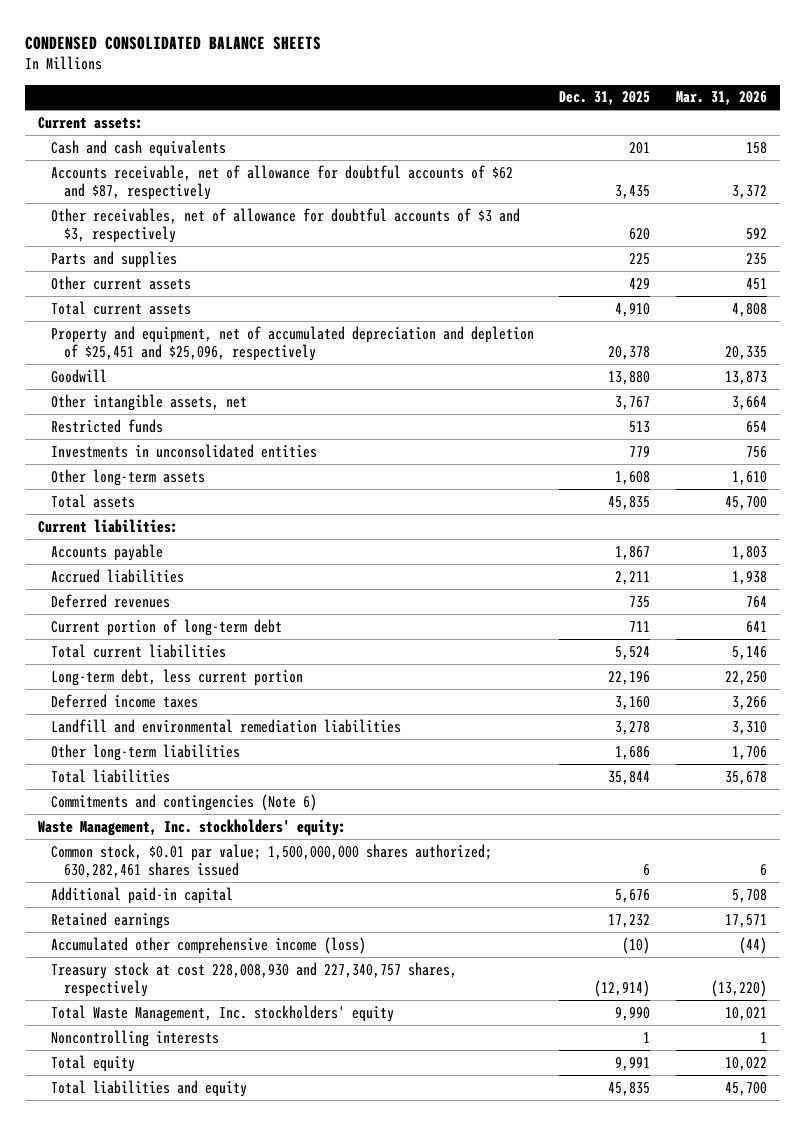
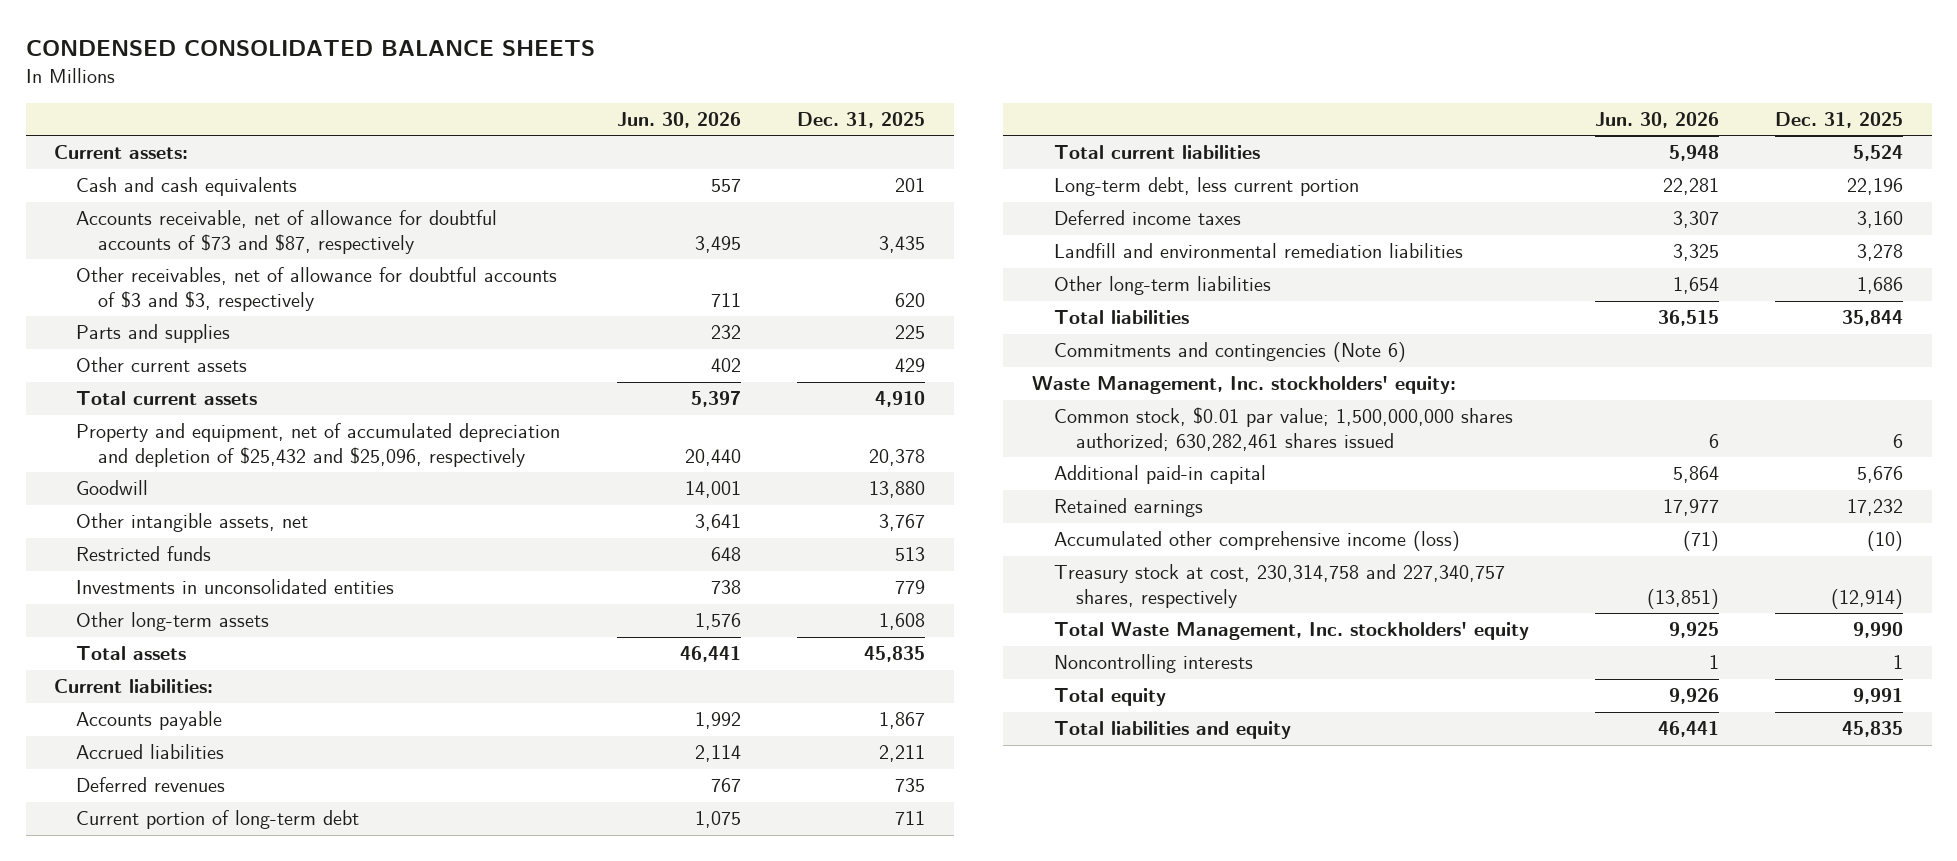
- | Dec. 31, 2025 | Mar. 31, 2026
+ | Jun. 30, 2026 | Dec. 31, 2025
- Accounts receivable, net of allowance for doubtful accounts of $62 and $87, respectively | 3,435 | 3,372
+ Accounts receivable, net of allowance for doubtful accounts of $73 and $87, respectively | 3,495 | 3,435
- Property and equipment, net of accumulated depreciation and depletion of $25,451 and $25,096, respectively | 20,378 | 20,335
+ Property and equipment, net of accumulated depreciation and depletion of $25,432 and $25,096, respectively | 20,440 | 20,378
- Treasury stock at cost 228,008,930 and 227,340,757 shares, respectively | (12,914) | (13,220)
+ Treasury stock at cost, 230,314,758 and 227,340,757 shares, respectively | (13,851) | (12,914)

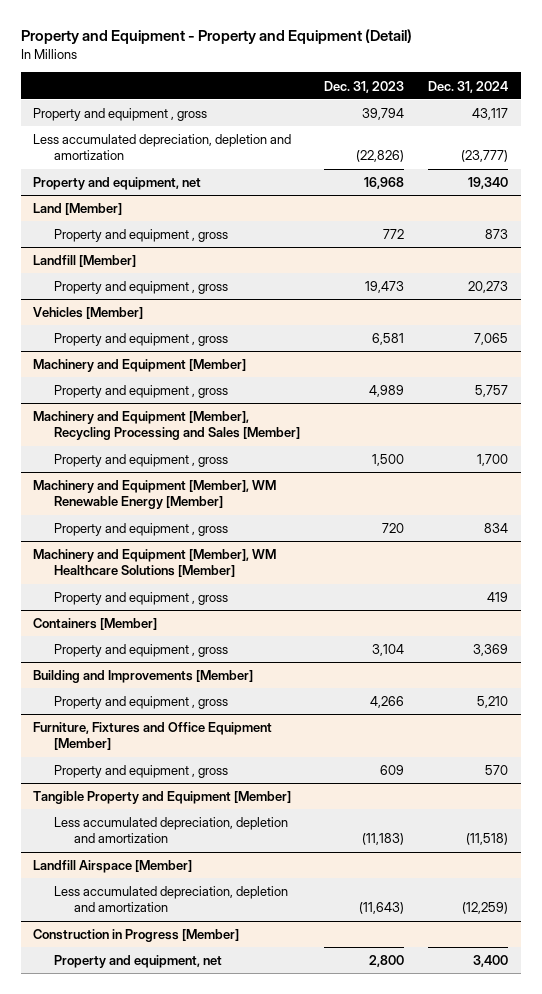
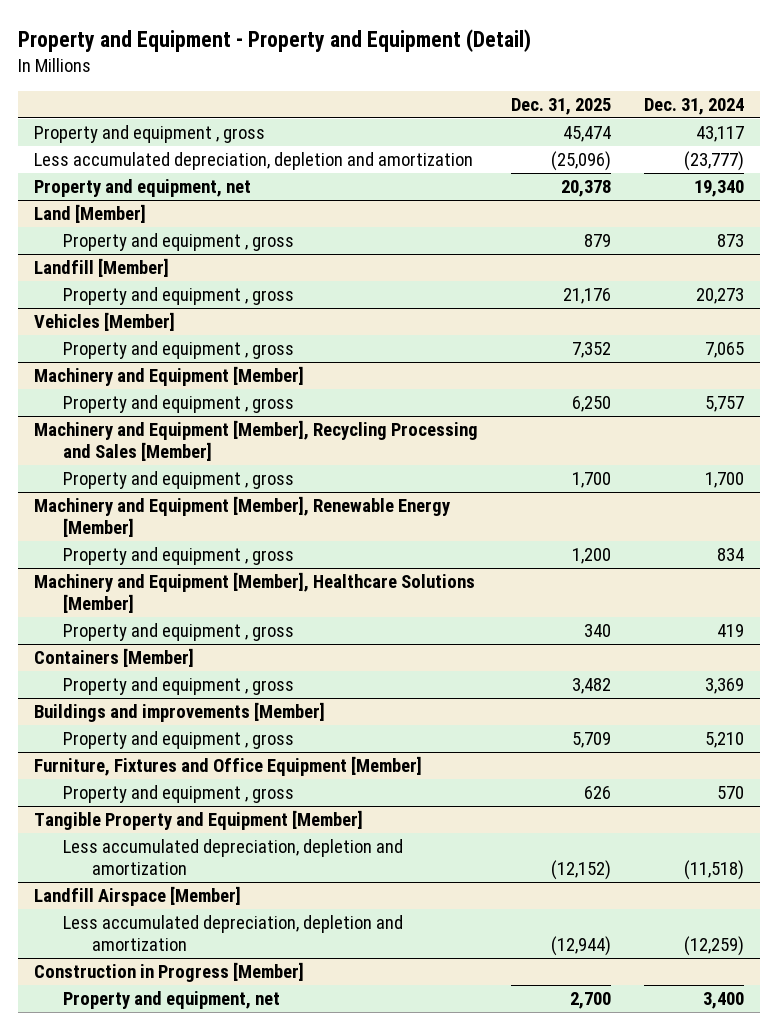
- | Dec. 31, 2023 | Dec. 31, 2024
+ | Dec. 31, 2025 | Dec. 31, 2024
- Machinery and Equipment [Member], WM Renewable Energy [Member]
+ Machinery and Equipment [Member], Renewable Energy [Member]
- Machinery and Equipment [Member], WM Healthcare Solutions [Member]
+ Machinery and Equipment [Member], Healthcare Solutions [Member]
- Building and Improvements [Member]
+ Buildings and improvements [Member]

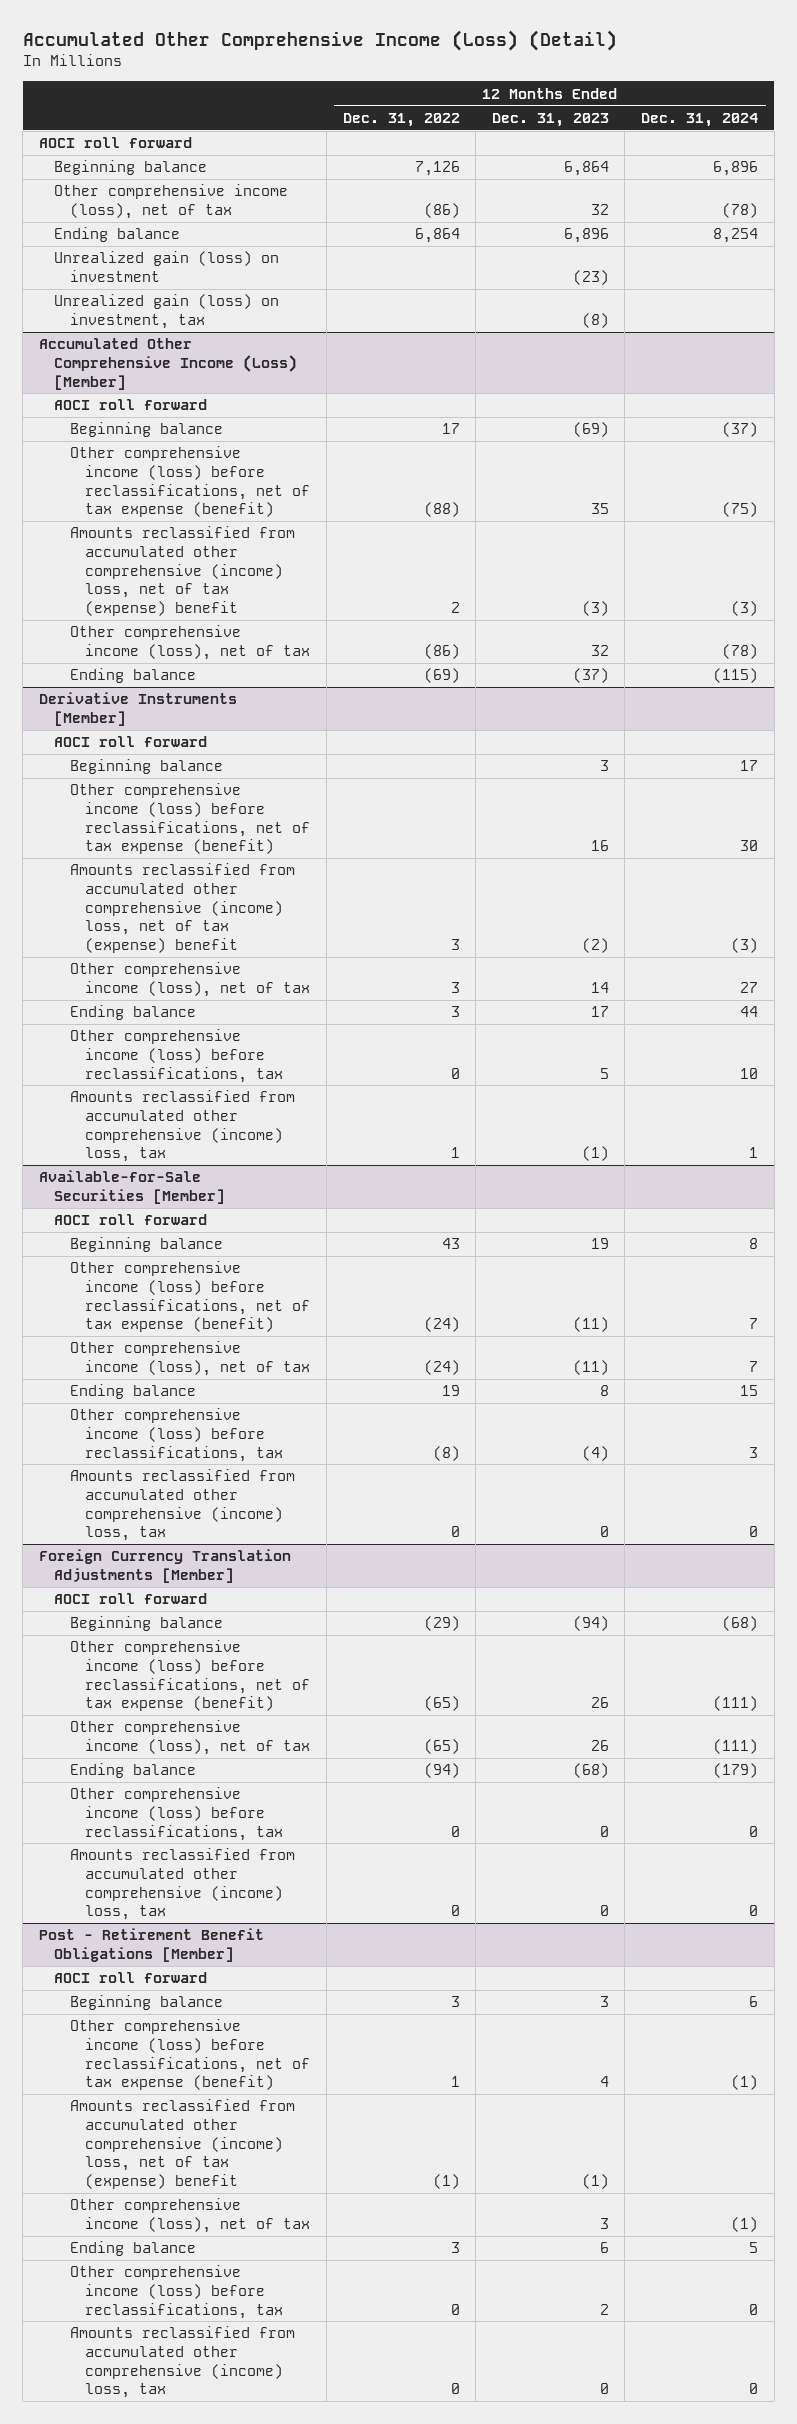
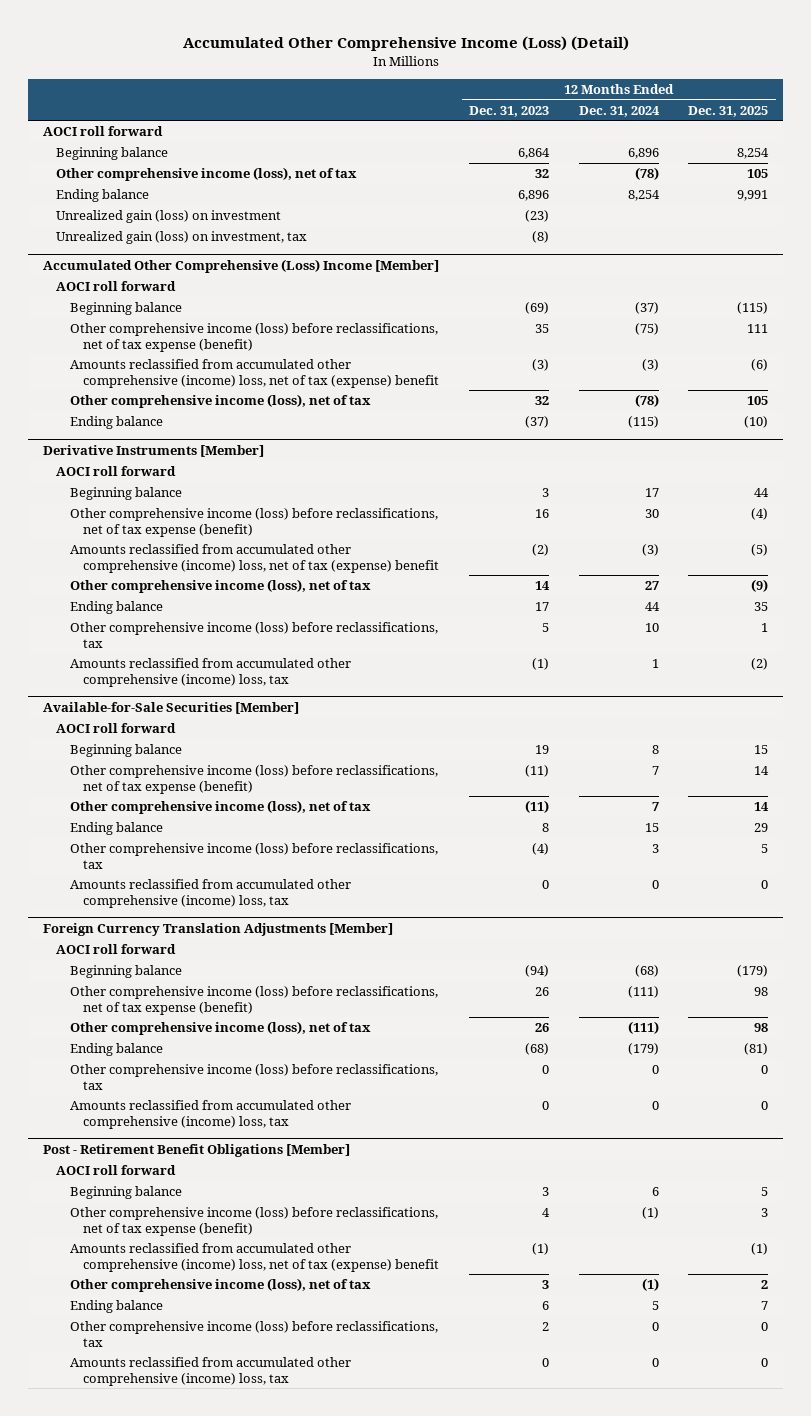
- | 12 Months Ended Dec. 31, 2022 | 12 Months Ended Dec. 31, 2023 | 12 Months Ended Dec. 31, 2024
+ | 12 Months Ended Dec. 31, 2023 | 12 Months Ended Dec. 31, 2024 | 12 Months Ended Dec. 31, 2025
- Accumulated Other Comprehensive Income (Loss) [Member]
+ Accumulated Other Comprehensive (Loss) Income [Member]

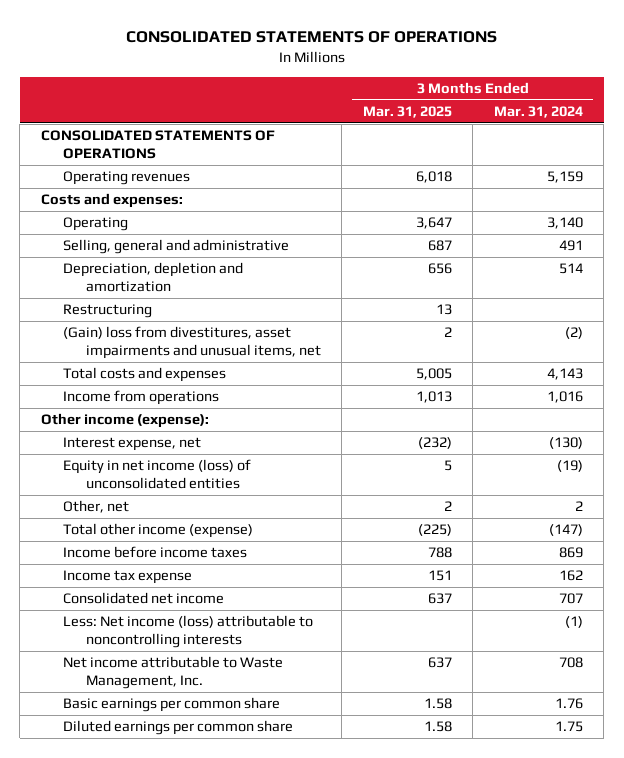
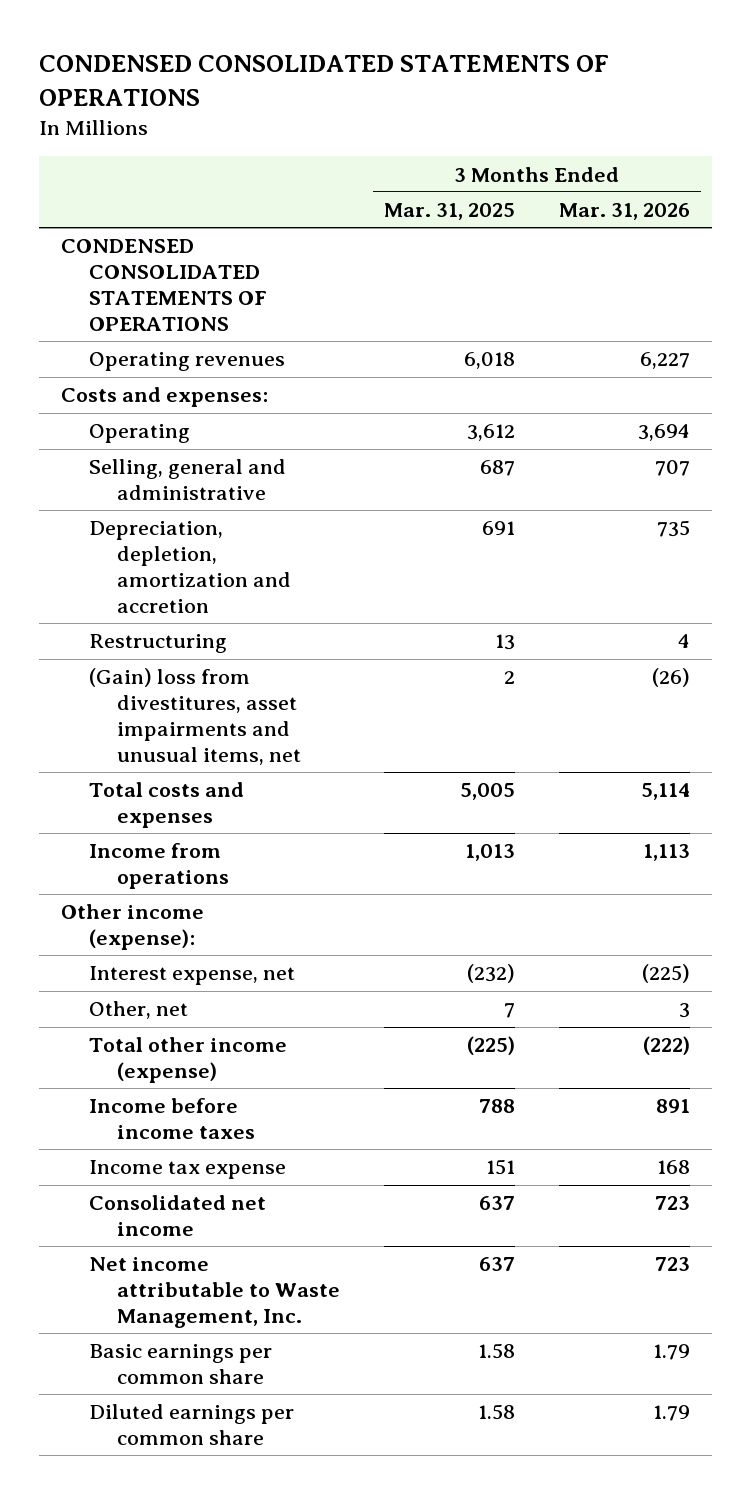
- CONSOLIDATED STATEMENTS OF OPERATIONS
+ CONDENSED CONSOLIDATED STATEMENTS OF OPERATIONS
- | 3 Months Ended Mar. 31, 2025 | 3 Months Ended Mar. 31, 2024
+ | 3 Months Ended Mar. 31, 2025 | 3 Months Ended Mar. 31, 2026
- CONSOLIDATED STATEMENTS OF OPERATIONS
+ CONDENSED CONSOLIDATED STATEMENTS OF OPERATIONS
- Operating | 3,647 | 3,140
+ Operating | 3,612 | 3,694
- Depreciation, depletion and amortization | 656 | 514
+ Depreciation, depletion, amortization and accretion | 691 | 735
- Equity in net income (loss) of unconsolidated entities | 5 | (19)
- Other, net | 2 | 2
+ Other, net | 7 | 3
- Less: Net income (loss) attributable to noncontrolling interests | | (1)

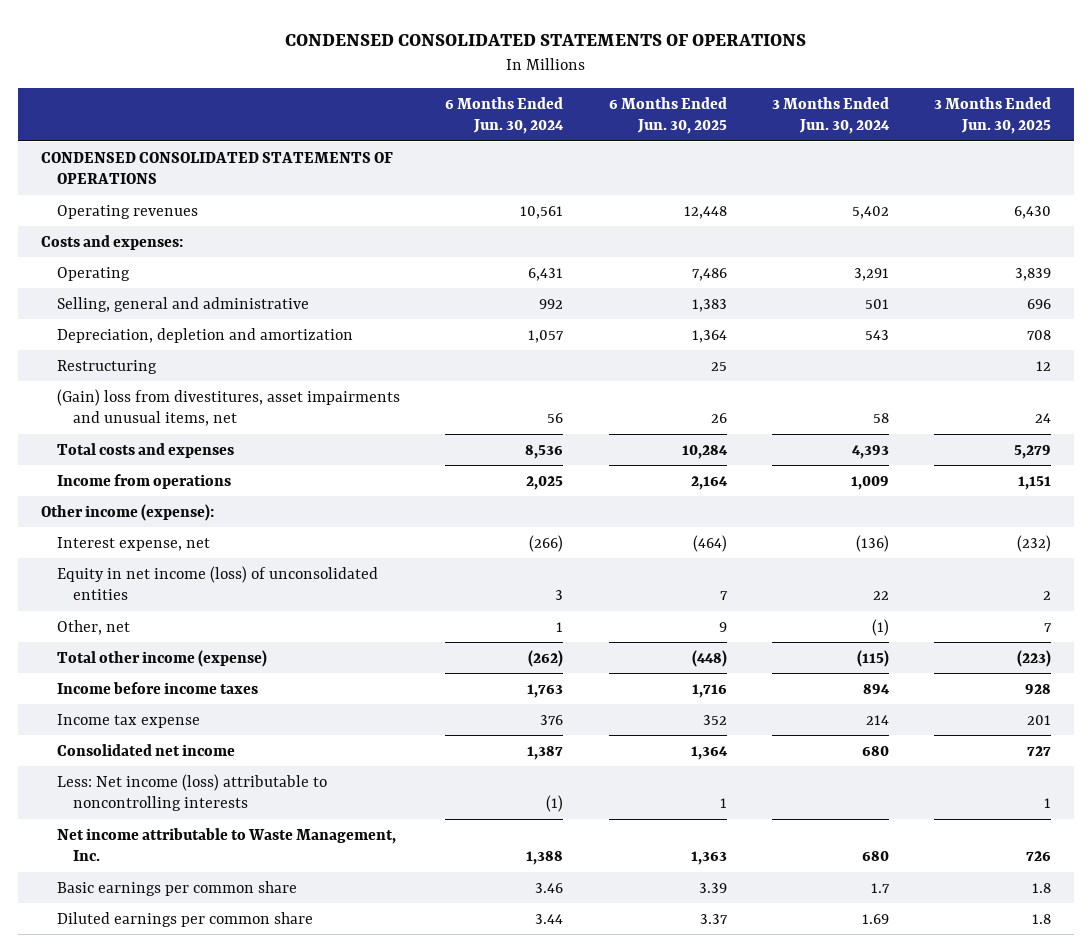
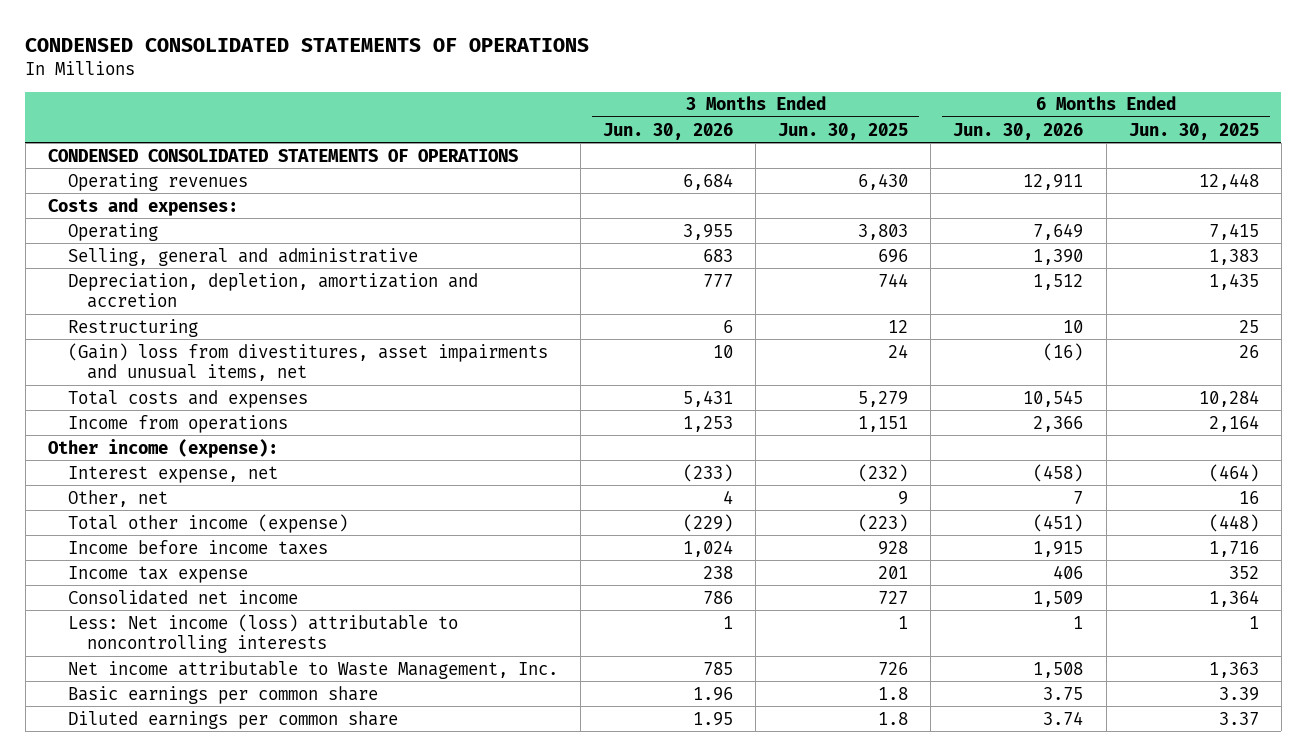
- | 6 Months Ended Jun. 30, 2024 | 6 Months Ended Jun. 30, 2025 | 3 Months Ended Jun. 30, 2024 | 3 Months Ended Jun. 30, 2025
+ | 3 Months Ended Jun. 30, 2026 | 3 Months Ended Jun. 30, 2025 | 6 Months Ended Jun. 30, 2026 | 6 Months Ended Jun. 30, 2025
- Operating | 6,431 | 7,486 | 3,291 | 3,839
+ Operating | 3,955 | 3,803 | 7,649 | 7,415
- Depreciation, depletion and amortization | 1,057 | 1,364 | 543 | 708
+ Depreciation, depletion, amortization and accretion | 777 | 744 | 1,512 | 1,435
- Equity in net income (loss) of unconsolidated entities | 3 | 7 | 22 | 2
- Other, net | 1 | 9 | (1) | 7
+ Other, net | 4 | 9 | 7 | 16

